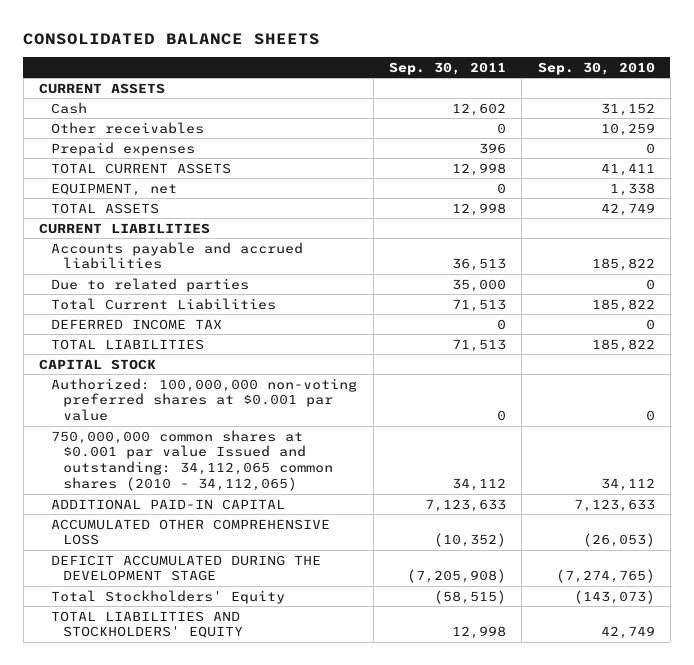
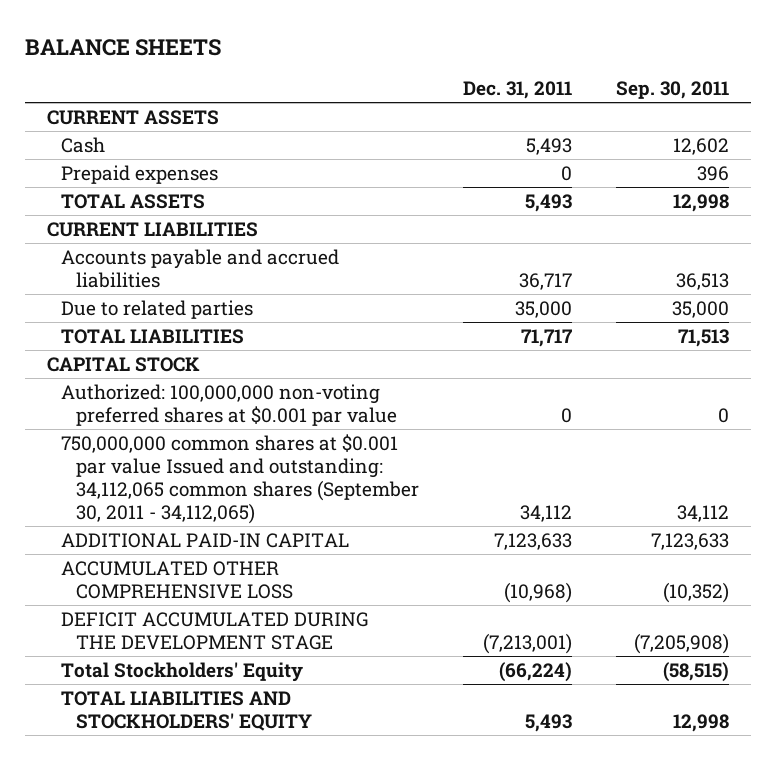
- CONSOLIDATED BALANCE SHEETS
+ BALANCE SHEETS
- | Sep. 30, 2011 | Sep. 30, 2010
+ | Dec. 31, 2011 | Sep. 30, 2011
- Other receivables | 0 | 10,259
- TOTAL CURRENT ASSETS | 12,998 | 41,411
- EQUIPMENT, net | 0 | 1,338
- Total Current Liabilities | 71,513 | 185,822
- DEFERRED INCOME TAX | 0 | 0
- 750,000,000 common shares at $0.001 par value Issued and outstanding: 34,112,065 common shares (2010 - 34,112,065) | 34,112 | 34,112
+ 750,000,000 common shares at $0.001 par value Issued and outstanding: 34,112,065 common shares (September 30, 2011 - 34,112,065) | 34,112 | 34,112

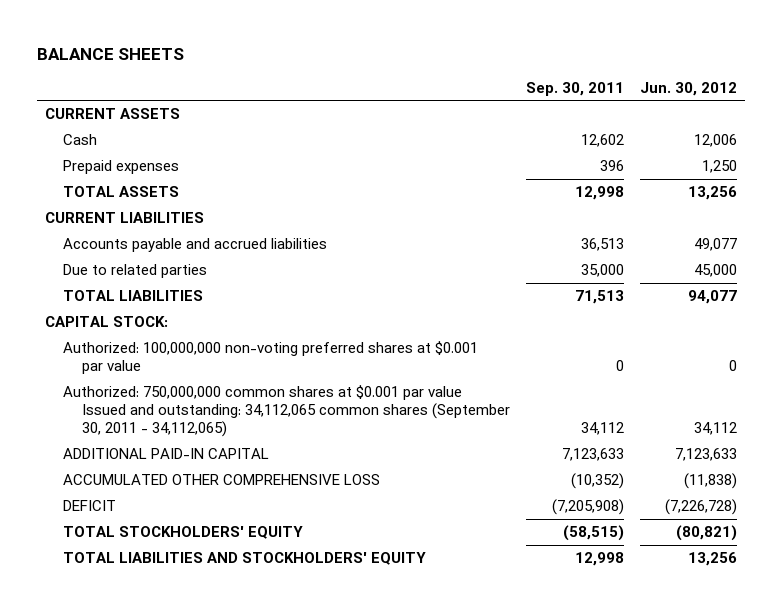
- | Dec. 31, 2011 | Sep. 30, 2011
+ | Sep. 30, 2011 | Jun. 30, 2012
- CAPITAL STOCK
+ CAPITAL STOCK:
- 750,000,000 common shares at $0.001 par value Issued and outstanding: 34,112,065 common shares (September 30, 2011 - 34,112,065) | 34,112 | 34,112
+ Authorized: 750,000,000 common shares at $0.001 par value Issued and outstanding: 34,112,065 common shares (September 30, 2011 - 34,112,065) | 34,112 | 34,112
- DEFICIT ACCUMULATED DURING THE DEVELOPMENT STAGE | (7,213,001) | (7,205,908)
- Total Stockholders' Equity | (66,224) | (58,515)
+ DEFICIT | (7,205,908) | (7,226,728)
+ TOTAL STOCKHOLDERS' EQUITY | (58,515) | (80,821)

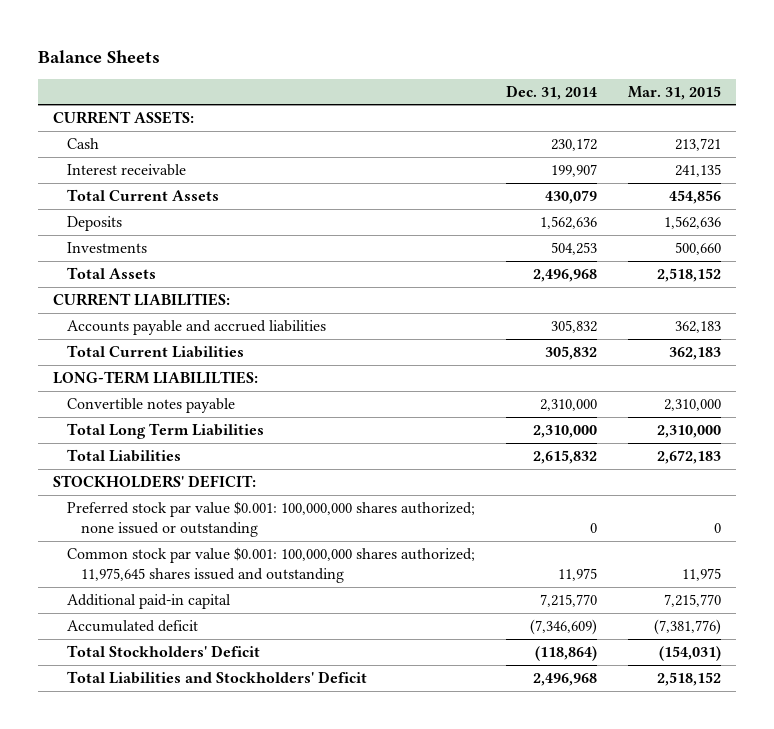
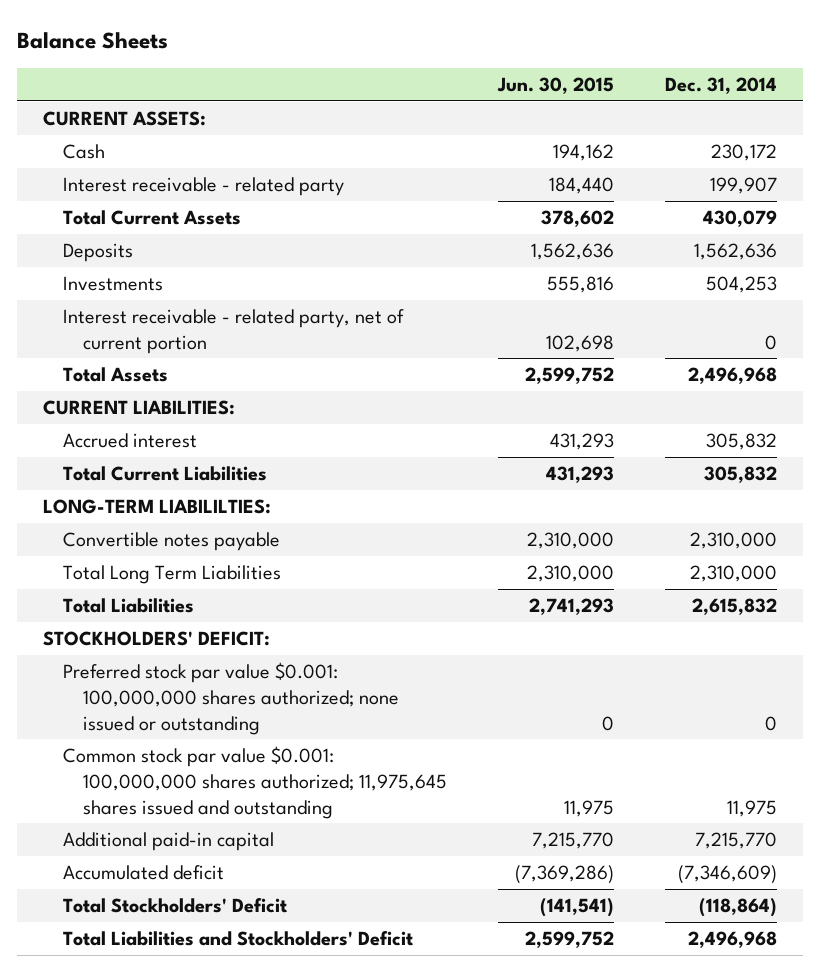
- | Dec. 31, 2014 | Mar. 31, 2015
+ | Jun. 30, 2015 | Dec. 31, 2014
- Interest receivable | 199,907 | 241,135
+ Interest receivable - related party | 184,440 | 199,907
+ Interest receivable - related party, net of current portion | 102,698 | 0
- Accounts payable and accrued liabilities | 305,832 | 362,183
+ Accrued interest | 431,293 | 305,832

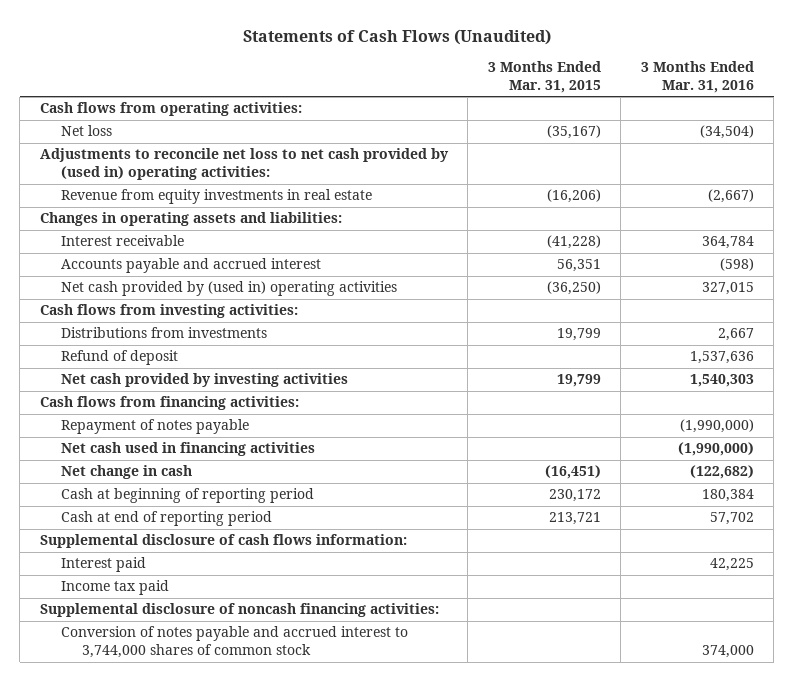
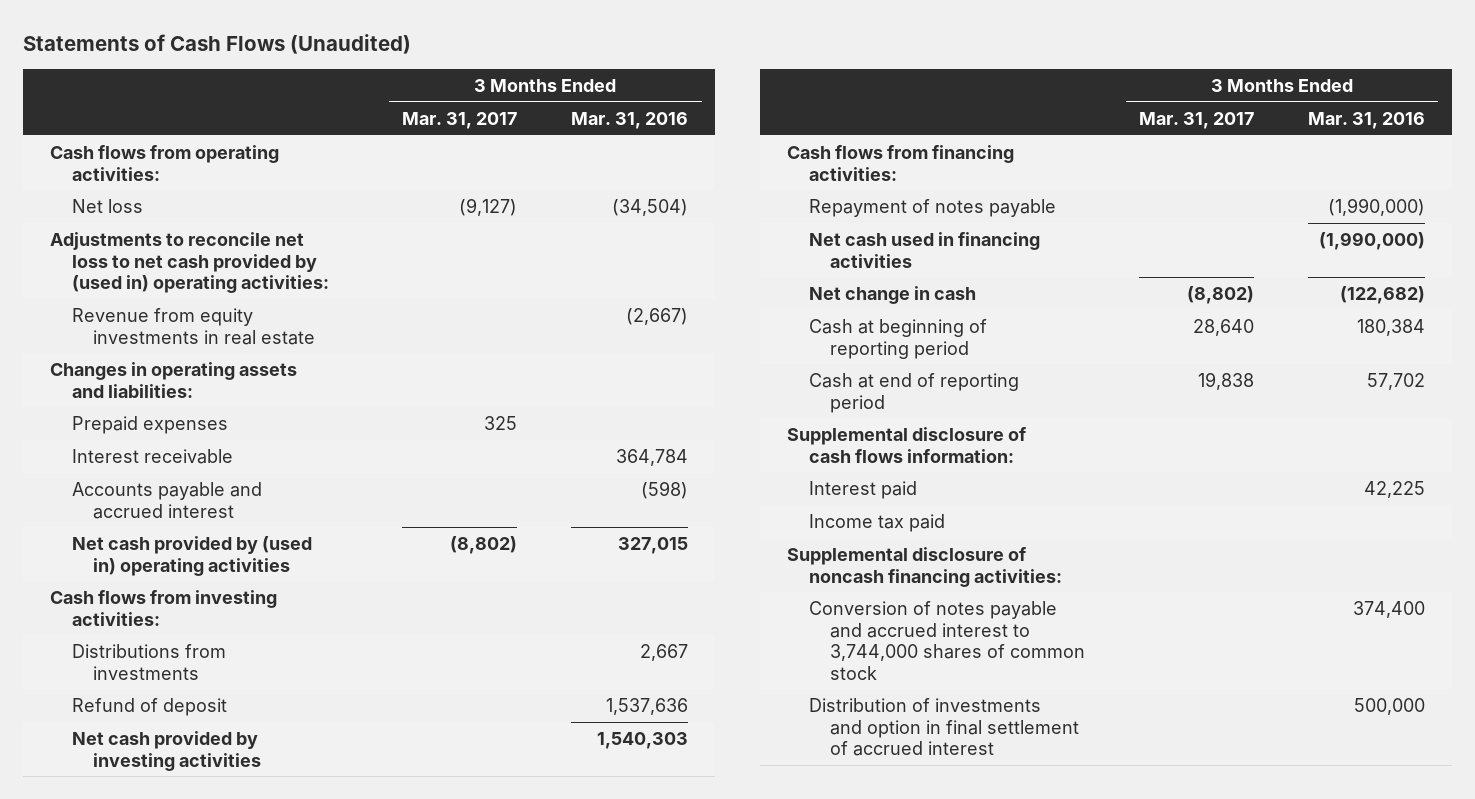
- | 3 Months Ended Mar. 31, 2015 | 3 Months Ended Mar. 31, 2016
+ | 3 Months Ended Mar. 31, 2017 | 3 Months Ended Mar. 31, 2016
+ Prepaid expenses | 325 |
- Conversion of notes payable and accrued interest to 3,744,000 shares of common stock | | 374,000
+ Conversion of notes payable and accrued interest to 3,744,000 shares of common stock | | 374,400
+ Distribution of investments and option in final settlement of accrued interest | | 500,000

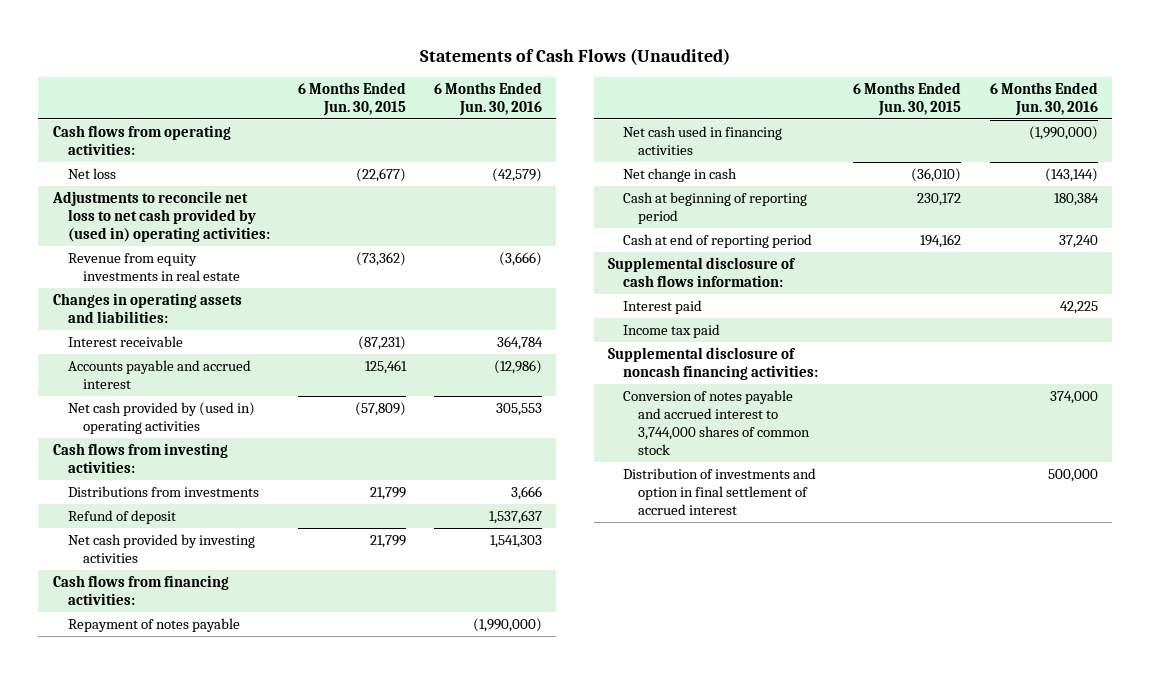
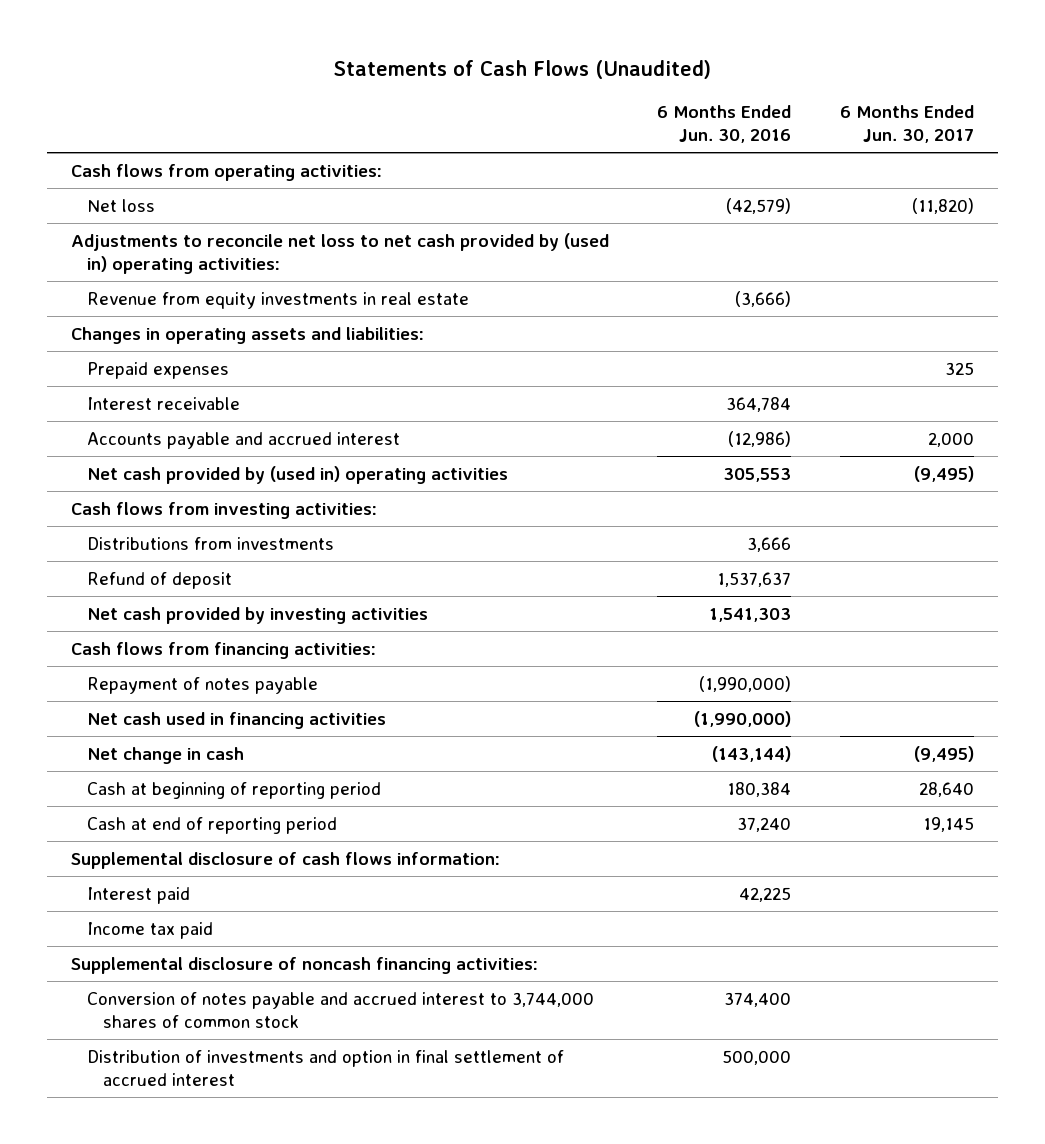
- | 6 Months Ended Jun. 30, 2015 | 6 Months Ended Jun. 30, 2016
+ | 6 Months Ended Jun. 30, 2016 | 6 Months Ended Jun. 30, 2017
+ Prepaid expenses | | 325
- Conversion of notes payable and accrued interest to 3,744,000 shares of common stock | | 374,000
+ Conversion of notes payable and accrued interest to 3,744,000 shares of common stock | 374,400 |

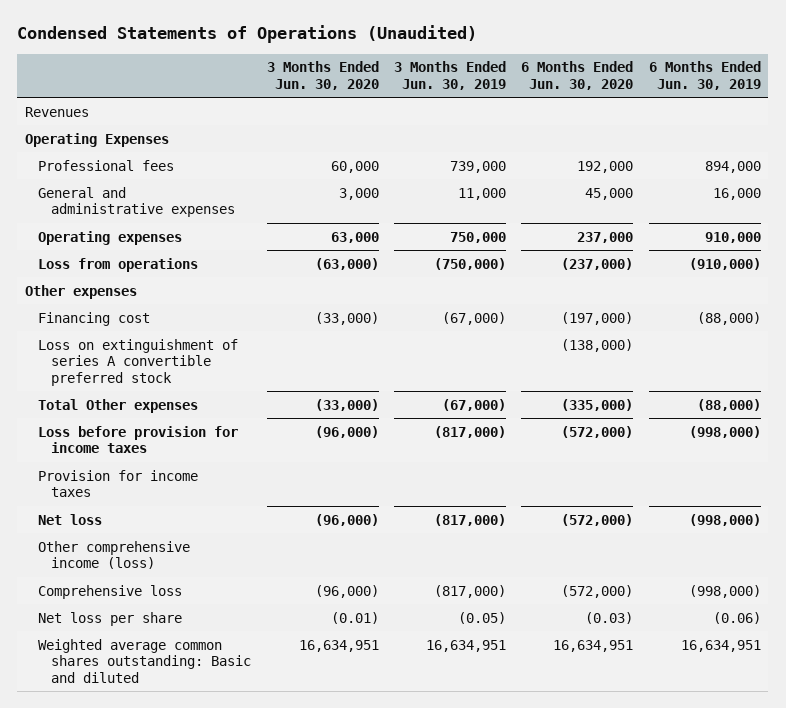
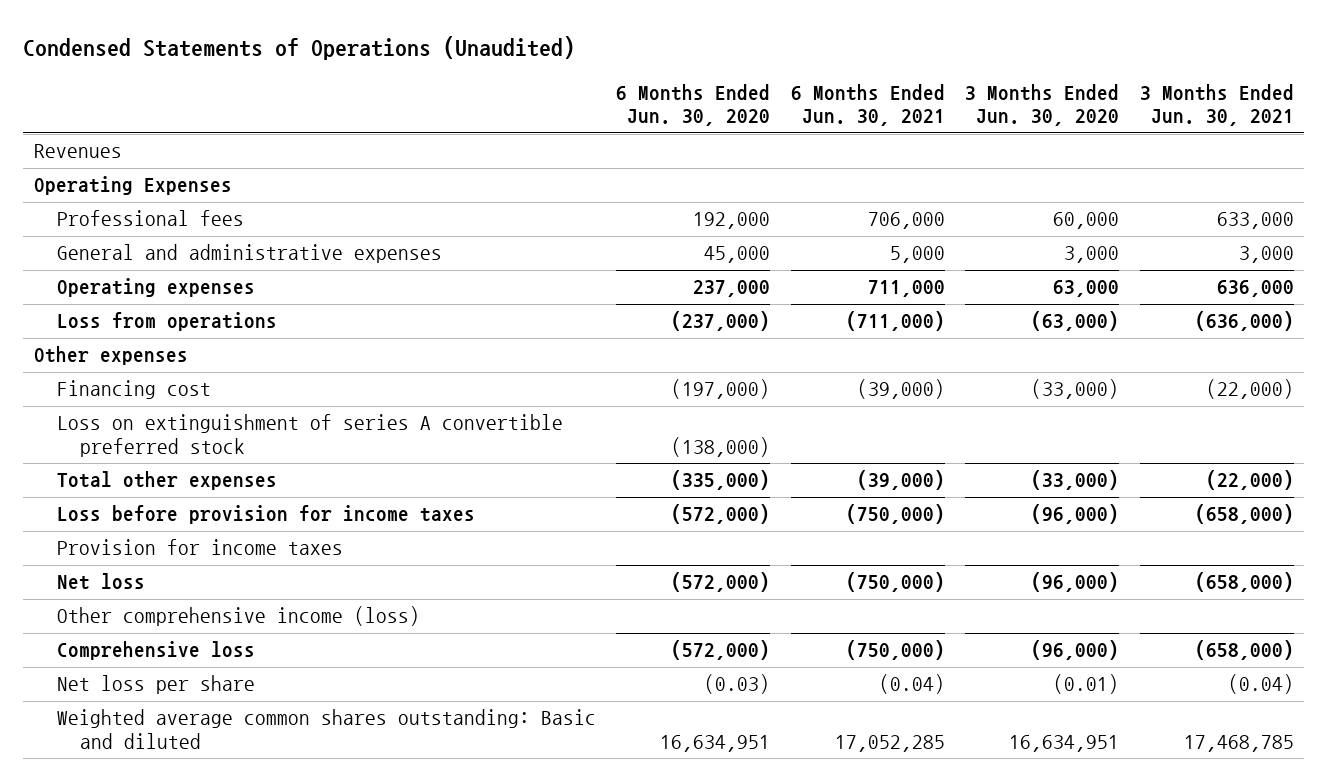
- | 3 Months Ended Jun. 30, 2020 | 3 Months Ended Jun. 30, 2019 | 6 Months Ended Jun. 30, 2020 | 6 Months Ended Jun. 30, 2019
+ | 6 Months Ended Jun. 30, 2020 | 6 Months Ended Jun. 30, 2021 | 3 Months Ended Jun. 30, 2020 | 3 Months Ended Jun. 30, 2021
- Total Other expenses | (33,000) | (67,000) | (335,000) | (88,000)
+ Total other expenses | (335,000) | (39,000) | (33,000) | (22,000)

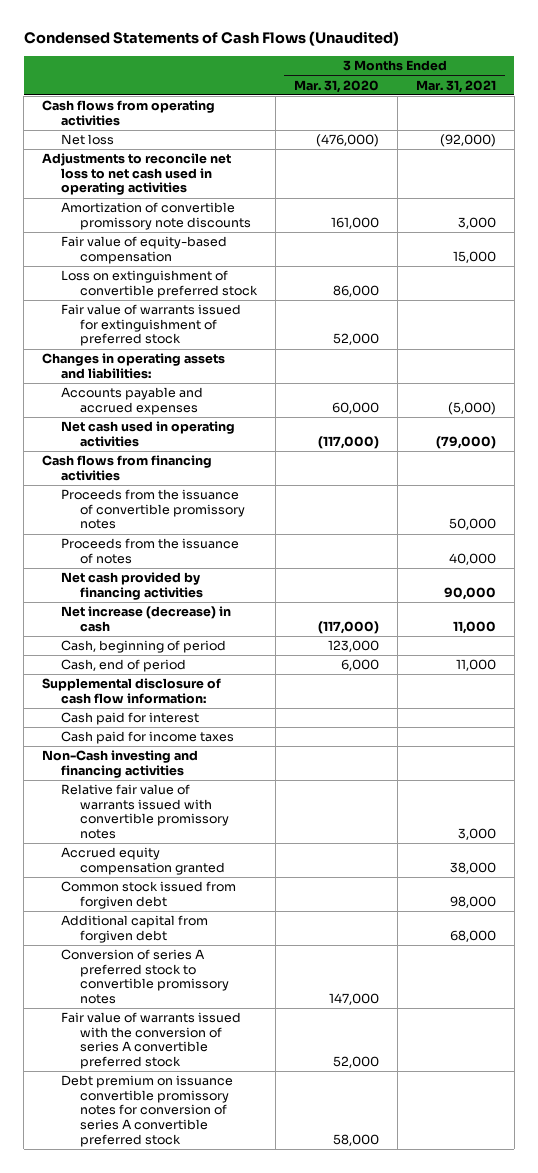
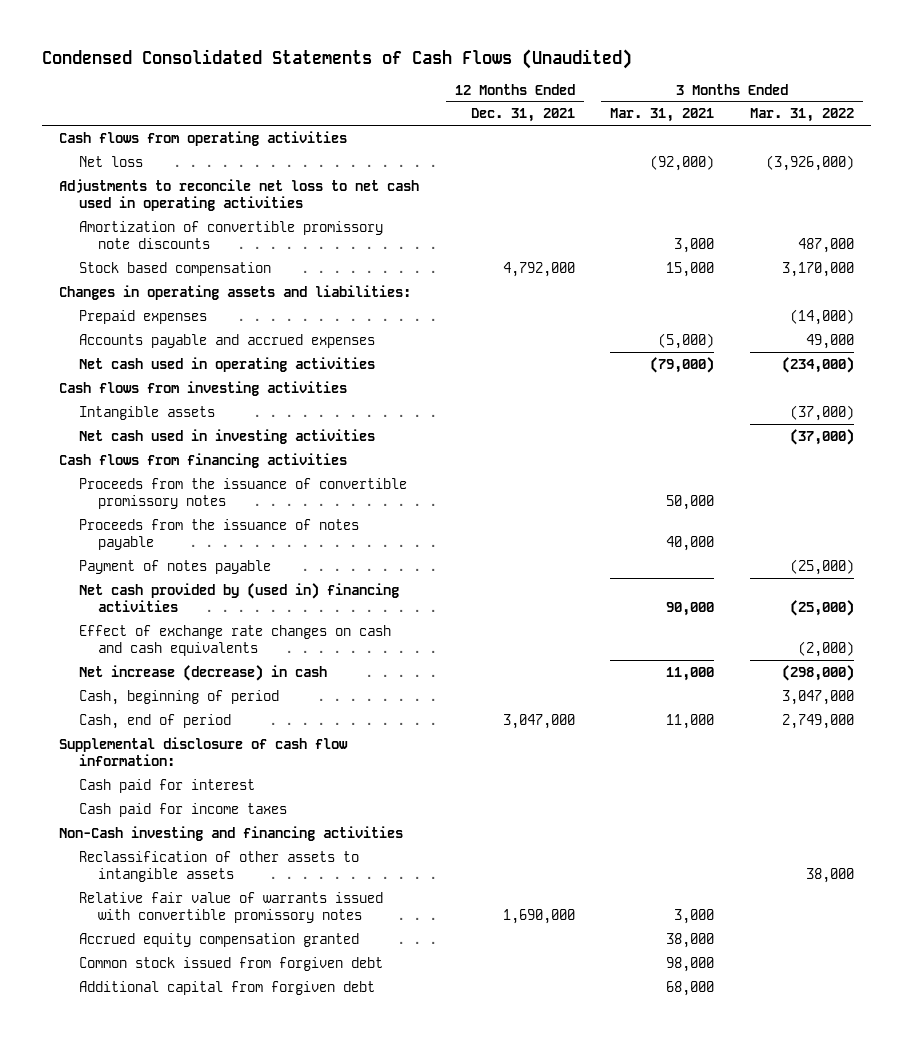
- Condensed Statements of Cash Flows (Unaudited)
+ Condensed Consolidated Statements of Cash Flows (Unaudited)
- | 3 Months Ended Mar. 31, 2020 | 3 Months Ended Mar. 31, 2021
+ | 12 Months Ended Dec. 31, 2021 | 3 Months Ended Mar. 31, 2021 | 3 Months Ended Mar. 31, 2022
- Fair value of equity-based compensation | | 15,000
- Loss on extinguishment of convertible preferred stock | 86,000 |
- Fair value of warrants issued for extinguishment of preferred stock | 52,000 |
+ Stock based compensation | 4,792,000 | 15,000 | 3,170,000
+ Prepaid expenses | | | (14,000)
+ Cash flows from investing activities
+ Intangible assets | | | (37,000)
+ Net cash used in investing activities | | | (37,000)
- Proceeds from the issuance of notes | | 40,000
- Net cash provided by financing activities | | 90,000
+ Proceeds from the issuance of notes payable | | 40,000 |
+ Payment of notes payable | | | (25,000)
+ Net cash provided by (used in) financing activities | | 90,000 | (25,000)
+ Effect of exchange rate changes on cash and cash equivalents | | | (2,000)
+ Reclassification of other assets to intangible assets | | | 38,000
- Conversion of series A preferred stock to convertible promissory notes | 147,000 |
- Fair value of warrants issued with the conversion of series A convertible preferred stock | 52,000 |
- Debt premium on issuance convertible promissory notes for conversion of series A convertible preferred stock | 58,000 |

